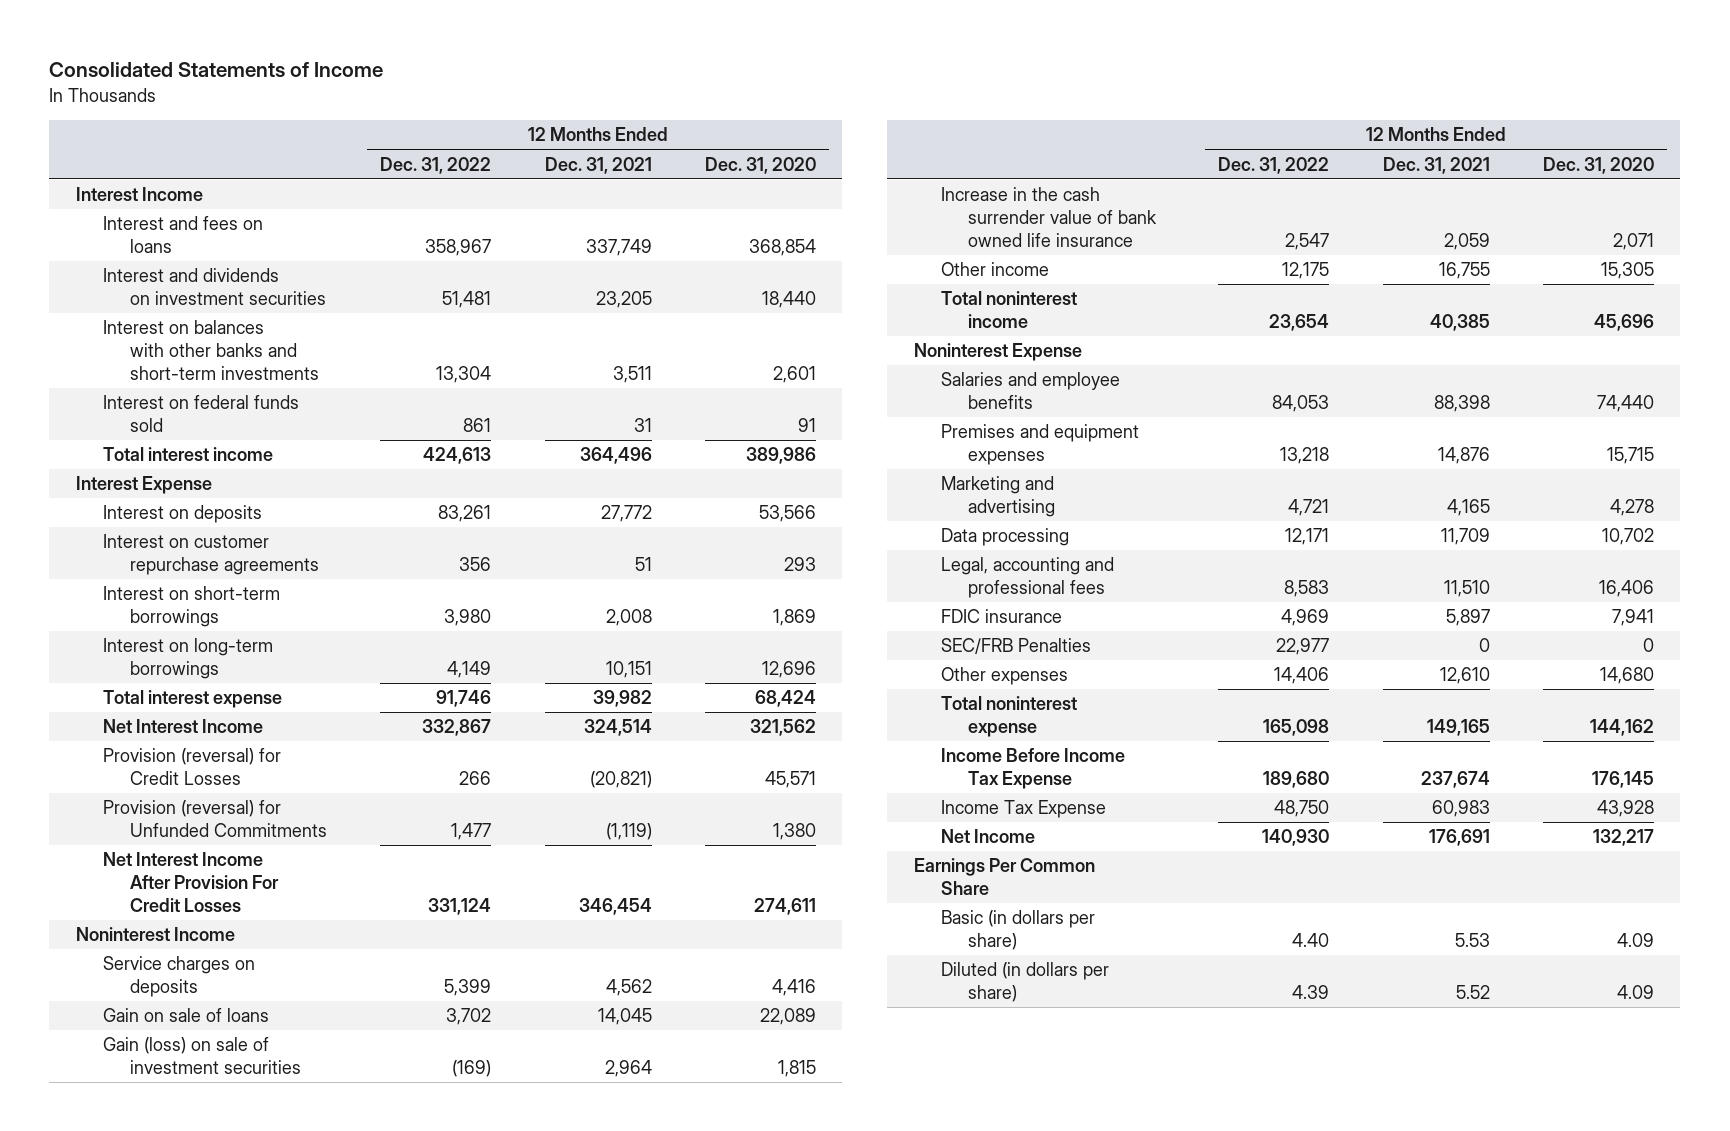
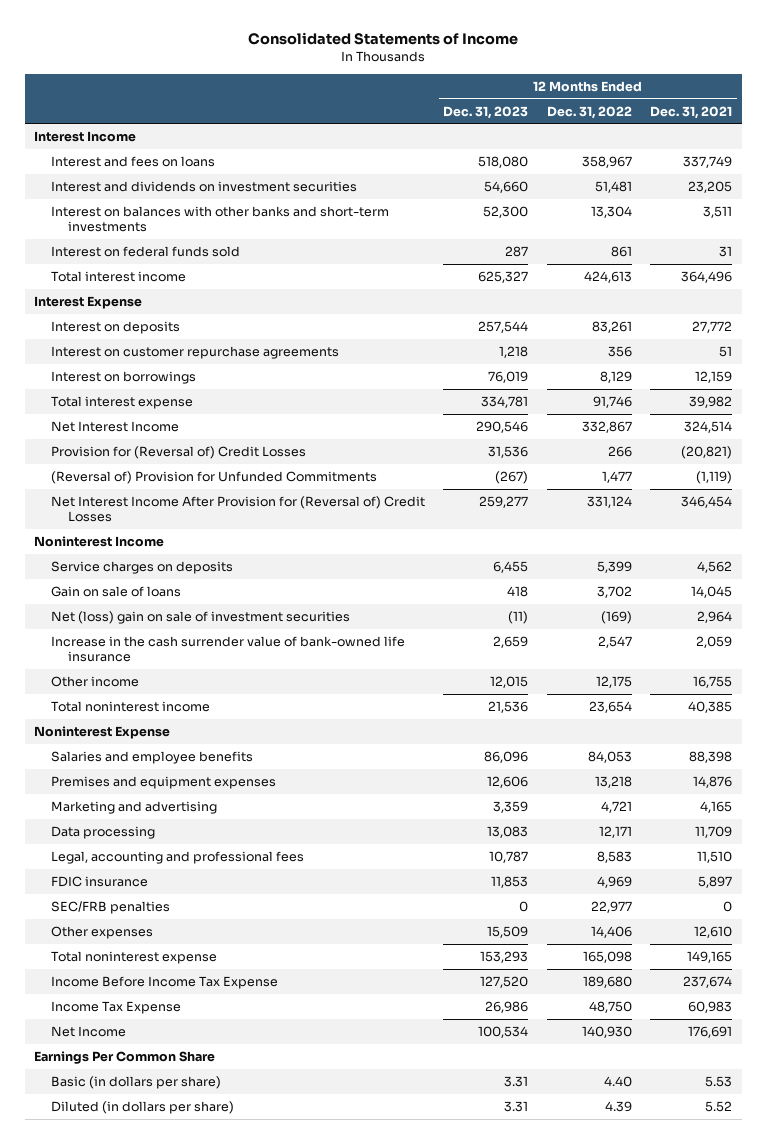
- | 12 Months Ended Dec. 31, 2022 | 12 Months Ended Dec. 31, 2021 | 12 Months Ended Dec. 31, 2020
+ | 12 Months Ended Dec. 31, 2023 | 12 Months Ended Dec. 31, 2022 | 12 Months Ended Dec. 31, 2021
- Interest on short-term borrowings | 3,980 | 2,008 | 1,869
- Interest on long-term borrowings | 4,149 | 10,151 | 12,696
+ Interest on borrowings | 76,019 | 8,129 | 12,159
- Provision (reversal) for Credit Losses | 266 | (20,821) | 45,571
- Provision (reversal) for Unfunded Commitments | 1,477 | (1,119) | 1,380
- Net Interest Income After Provision For Credit Losses | 331,124 | 346,454 | 274,611
+ Provision for (Reversal of) Credit Losses | 31,536 | 266 | (20,821)
+ (Reversal of) Provision for Unfunded Commitments | (267) | 1,477 | (1,119)
+ Net Interest Income After Provision for (Reversal of) Credit Losses | 259,277 | 331,124 | 346,454
- Gain (loss) on sale of investment securities | (169) | 2,964 | 1,815
- Increase in the cash surrender value of bank owned life insurance | 2,547 | 2,059 | 2,071
+ Net (loss) gain on sale of investment securities | (11) | (169) | 2,964
+ Increase in the cash surrender value of bank-owned life insurance | 2,659 | 2,547 | 2,059
- SEC/FRB Penalties | 22,977 | 0 | 0
+ SEC/FRB penalties | 0 | 22,977 | 0

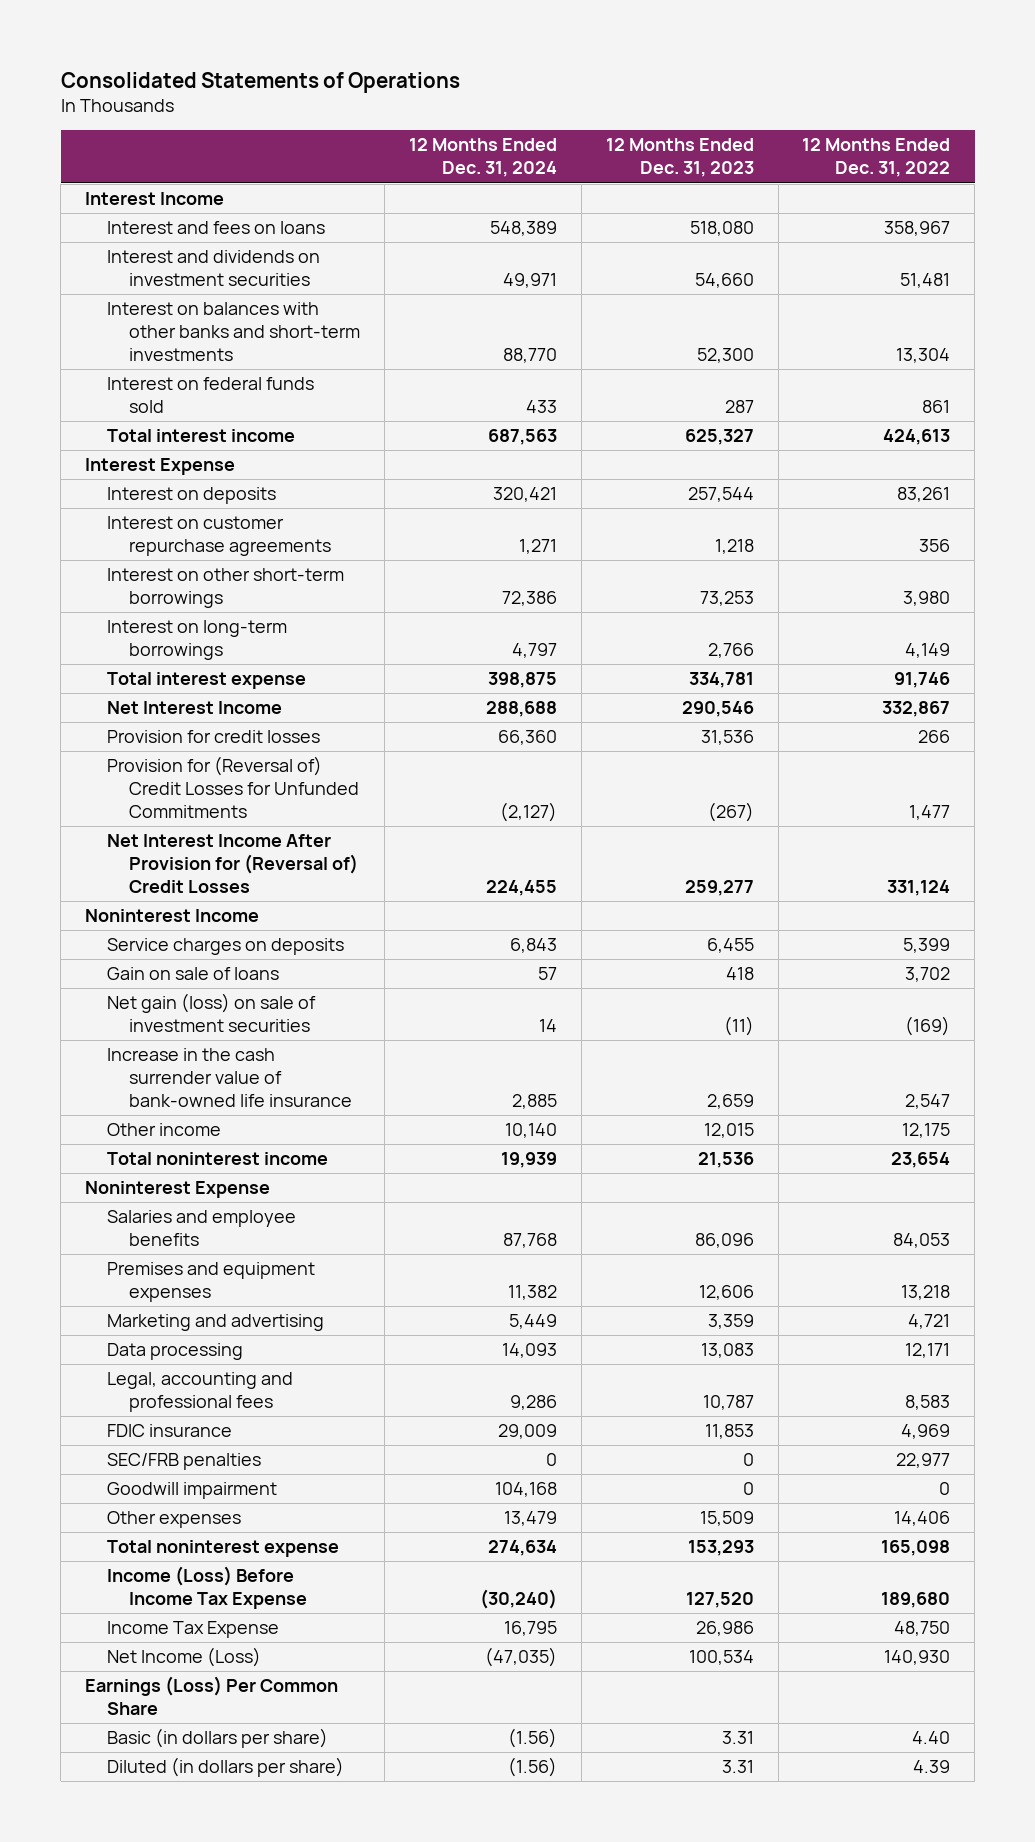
- Consolidated Statements of Income
+ Consolidated Statements of Operations
- | 12 Months Ended Dec. 31, 2023 | 12 Months Ended Dec. 31, 2022 | 12 Months Ended Dec. 31, 2021
+ | 12 Months Ended Dec. 31, 2024 | 12 Months Ended Dec. 31, 2023 | 12 Months Ended Dec. 31, 2022
- Interest on borrowings | 76,019 | 8,129 | 12,159
+ Interest on other short-term borrowings | 72,386 | 73,253 | 3,980
+ Interest on long-term borrowings | 4,797 | 2,766 | 4,149
- Provision for (Reversal of) Credit Losses | 31,536 | 266 | (20,821)
- (Reversal of) Provision for Unfunded Commitments | (267) | 1,477 | (1,119)
+ Provision for credit losses | 66,360 | 31,536 | 266
+ Provision for (Reversal of) Credit Losses for Unfunded Commitments | (2,127) | (267) | 1,477
- Net (loss) gain on sale of investment securities | (11) | (169) | 2,964
+ Net gain (loss) on sale of investment securities | 14 | (11) | (169)
+ Goodwill impairment | 104,168 | 0 | 0
- Income Before Income Tax Expense | 127,520 | 189,680 | 237,674
+ Income (Loss) Before Income Tax Expense | (30,240) | 127,520 | 189,680
- Net Income | 100,534 | 140,930 | 176,691
- Earnings Per Common Share
+ Net Income (Loss) | (47,035) | 100,534 | 140,930
+ Earnings (Loss) Per Common Share

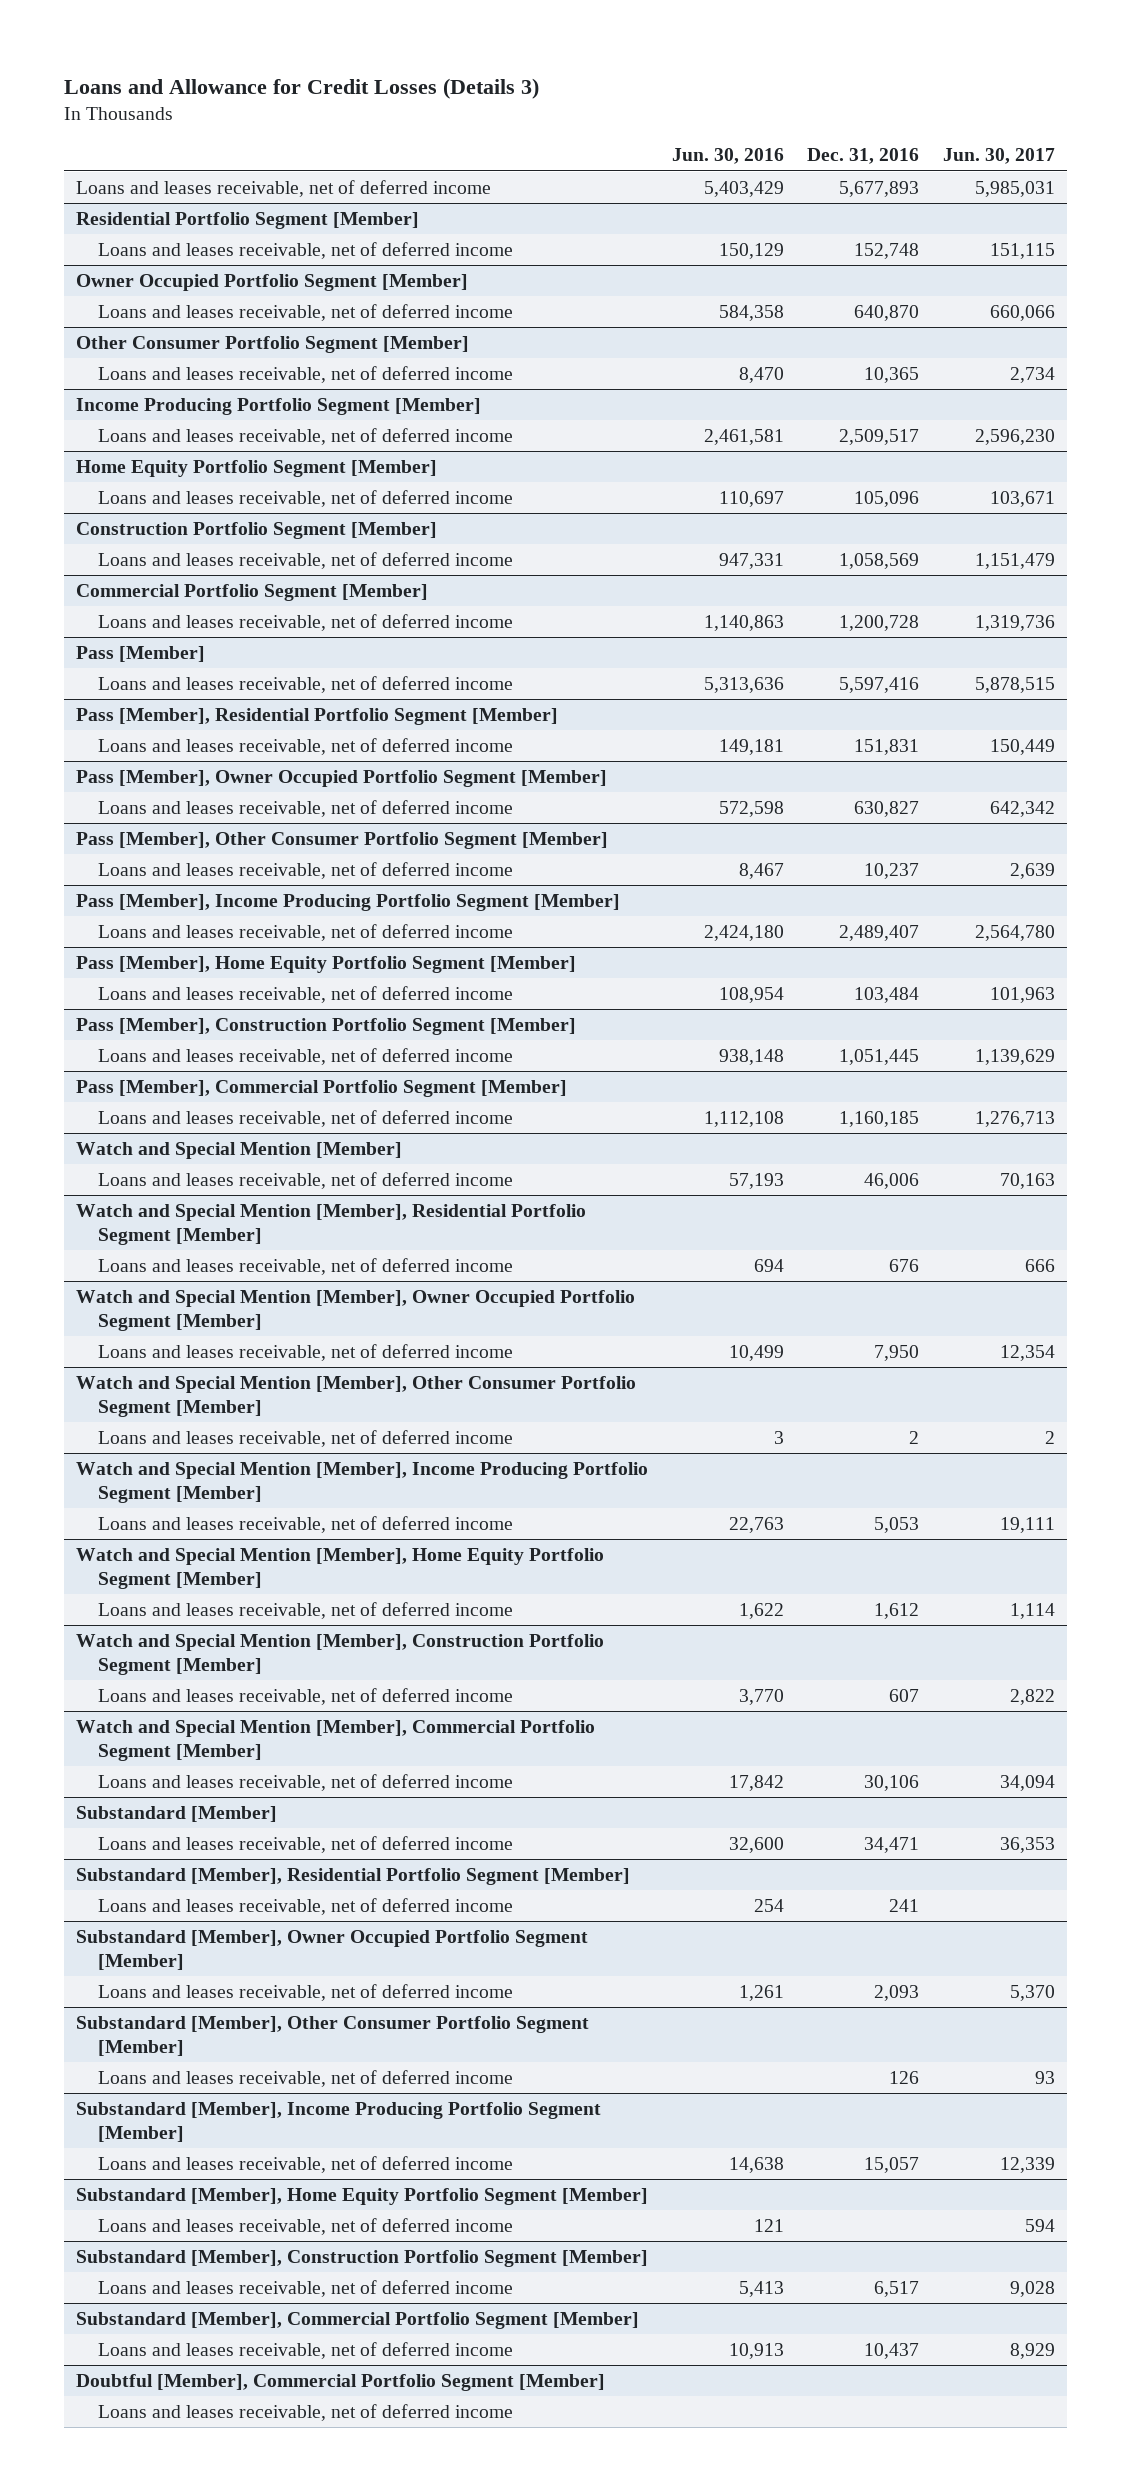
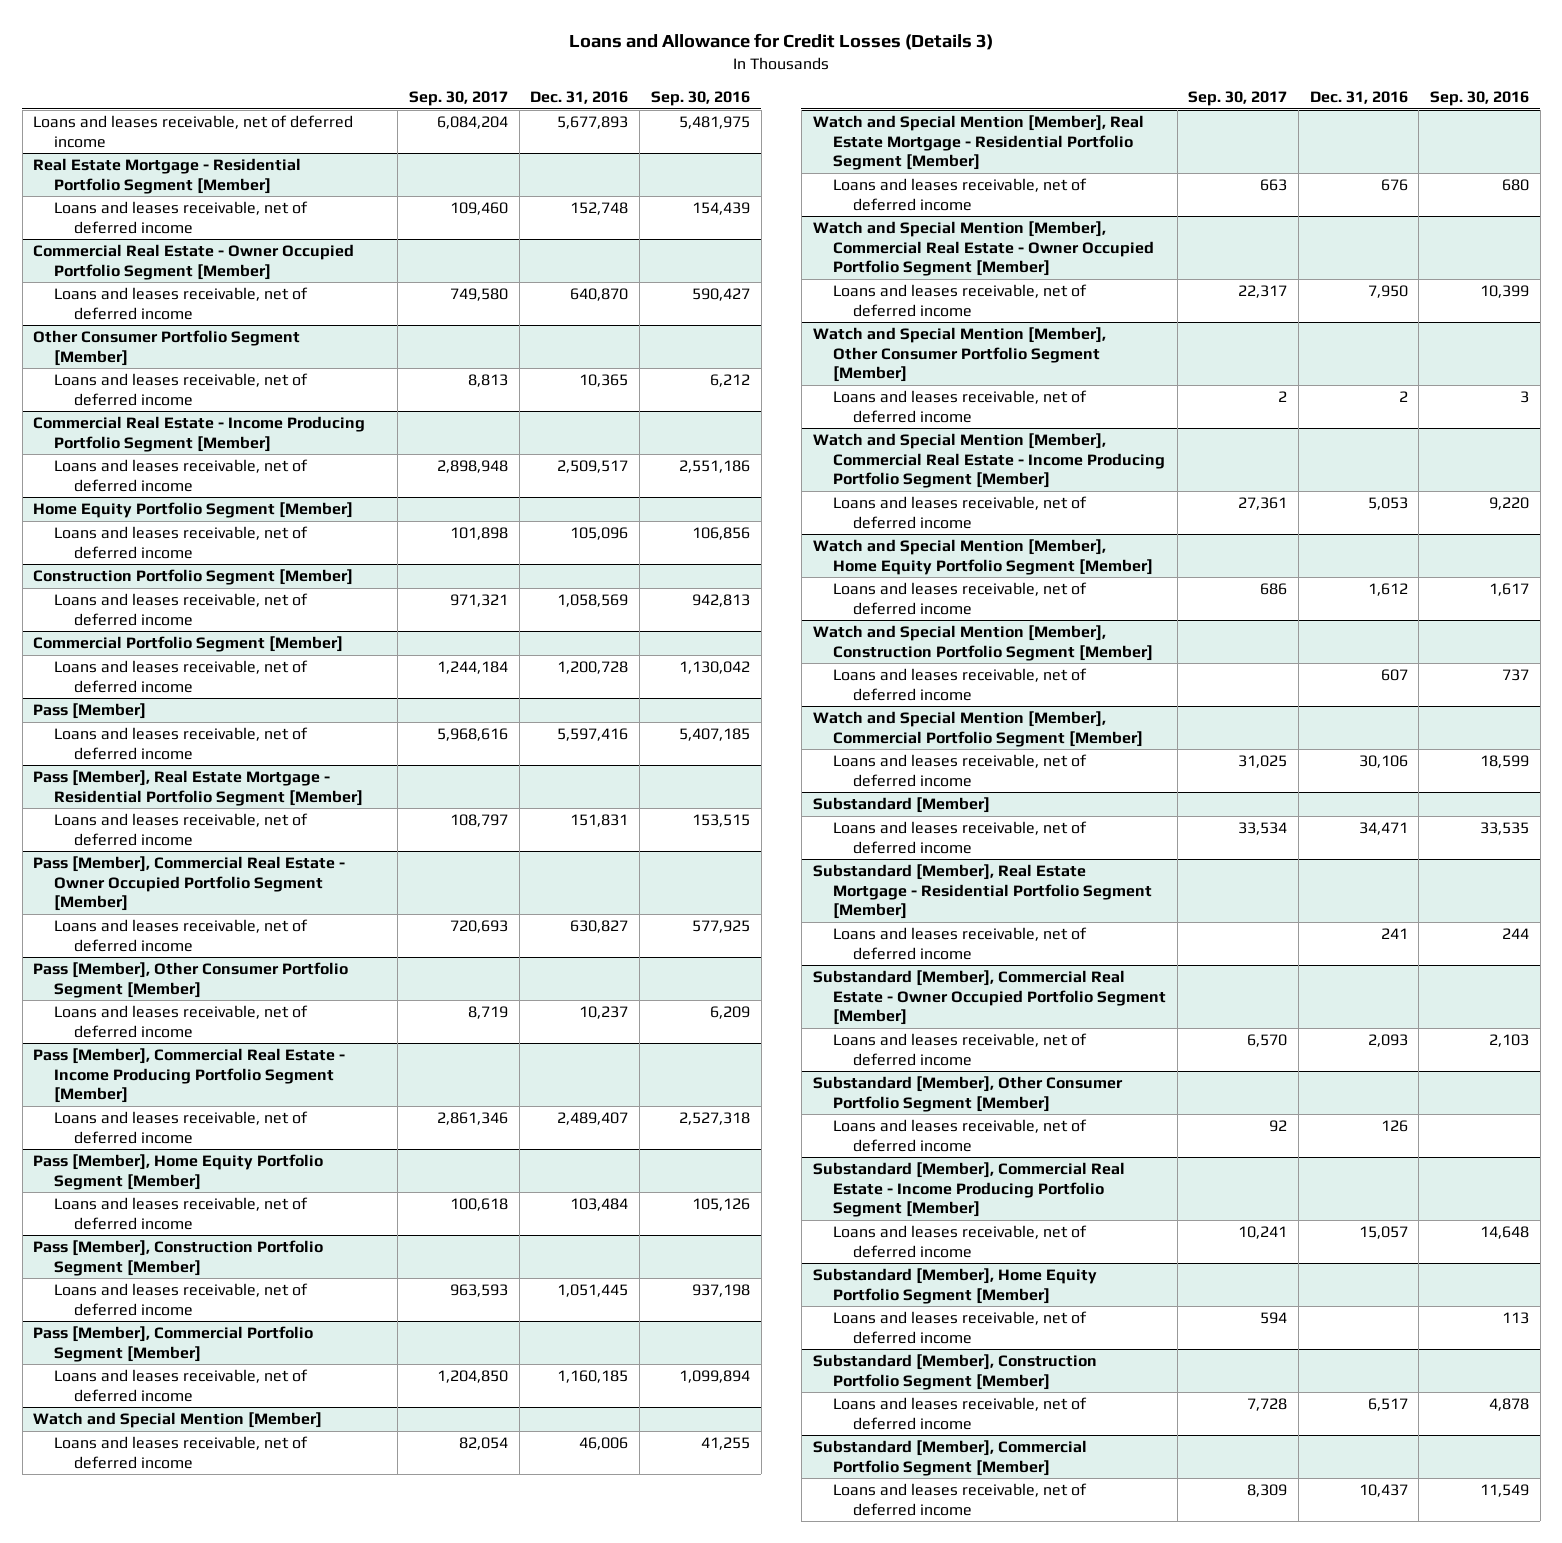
- | Jun. 30, 2016 | Dec. 31, 2016 | Jun. 30, 2017
+ | Sep. 30, 2017 | Dec. 31, 2016 | Sep. 30, 2016
- Residential Portfolio Segment [Member]
+ Real Estate Mortgage - Residential Portfolio Segment [Member]
- Owner Occupied Portfolio Segment [Member]
+ Commercial Real Estate - Owner Occupied Portfolio Segment [Member]
- Income Producing Portfolio Segment [Member]
+ Commercial Real Estate - Income Producing Portfolio Segment [Member]
- Pass [Member], Residential Portfolio Segment [Member]
+ Pass [Member], Real Estate Mortgage - Residential Portfolio Segment [Member]
- Pass [Member], Owner Occupied Portfolio Segment [Member]
+ Pass [Member], Commercial Real Estate - Owner Occupied Portfolio Segment [Member]
- Pass [Member], Income Producing Portfolio Segment [Member]
+ Pass [Member], Commercial Real Estate - Income Producing Portfolio Segment [Member]
- Watch and Special Mention [Member], Residential Portfolio Segment [Member]
+ Watch and Special Mention [Member], Real Estate Mortgage - Residential Portfolio Segment [Member]
- Watch and Special Mention [Member], Owner Occupied Portfolio Segment [Member]
+ Watch and Special Mention [Member], Commercial Real Estate - Owner Occupied Portfolio Segment [Member]
- Watch and Special Mention [Member], Income Producing Portfolio Segment [Member]
+ Watch and Special Mention [Member], Commercial Real Estate - Income Producing Portfolio Segment [Member]
- Substandard [Member], Residential Portfolio Segment [Member]
+ Substandard [Member], Real Estate Mortgage - Residential Portfolio Segment [Member]
- Substandard [Member], Owner Occupied Portfolio Segment [Member]
+ Substandard [Member], Commercial Real Estate - Owner Occupied Portfolio Segment [Member]
- Substandard [Member], Income Producing Portfolio Segment [Member]
+ Substandard [Member], Commercial Real Estate - Income Producing Portfolio Segment [Member]
- Doubtful [Member], Commercial Portfolio Segment [Member]
- Loans and leases receivable, net of deferred income

